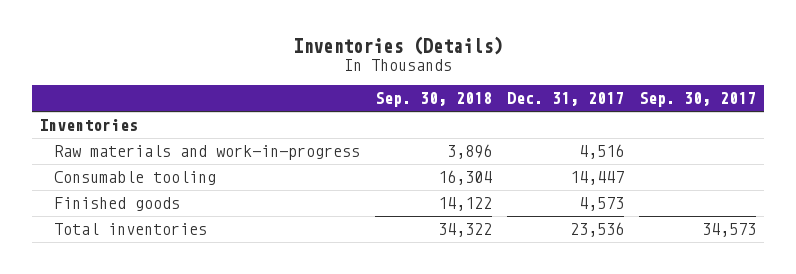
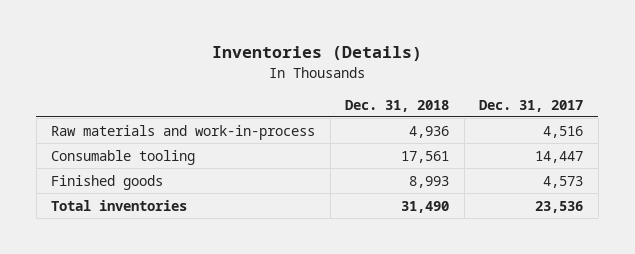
- | Sep. 30, 2018 | Dec. 31, 2017 | Sep. 30, 2017
+ | Dec. 31, 2018 | Dec. 31, 2017
- Inventories
- Raw materials and work-in-progress | 3,896 | 4,516 |
+ Raw materials and work-in-process | 4,936 | 4,516

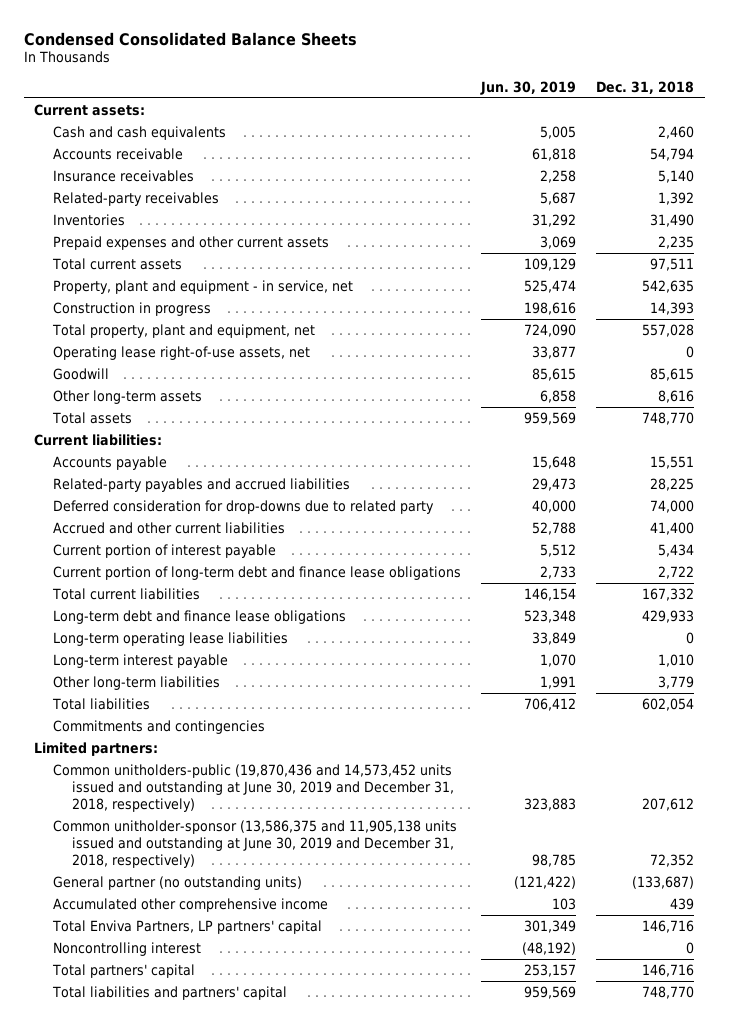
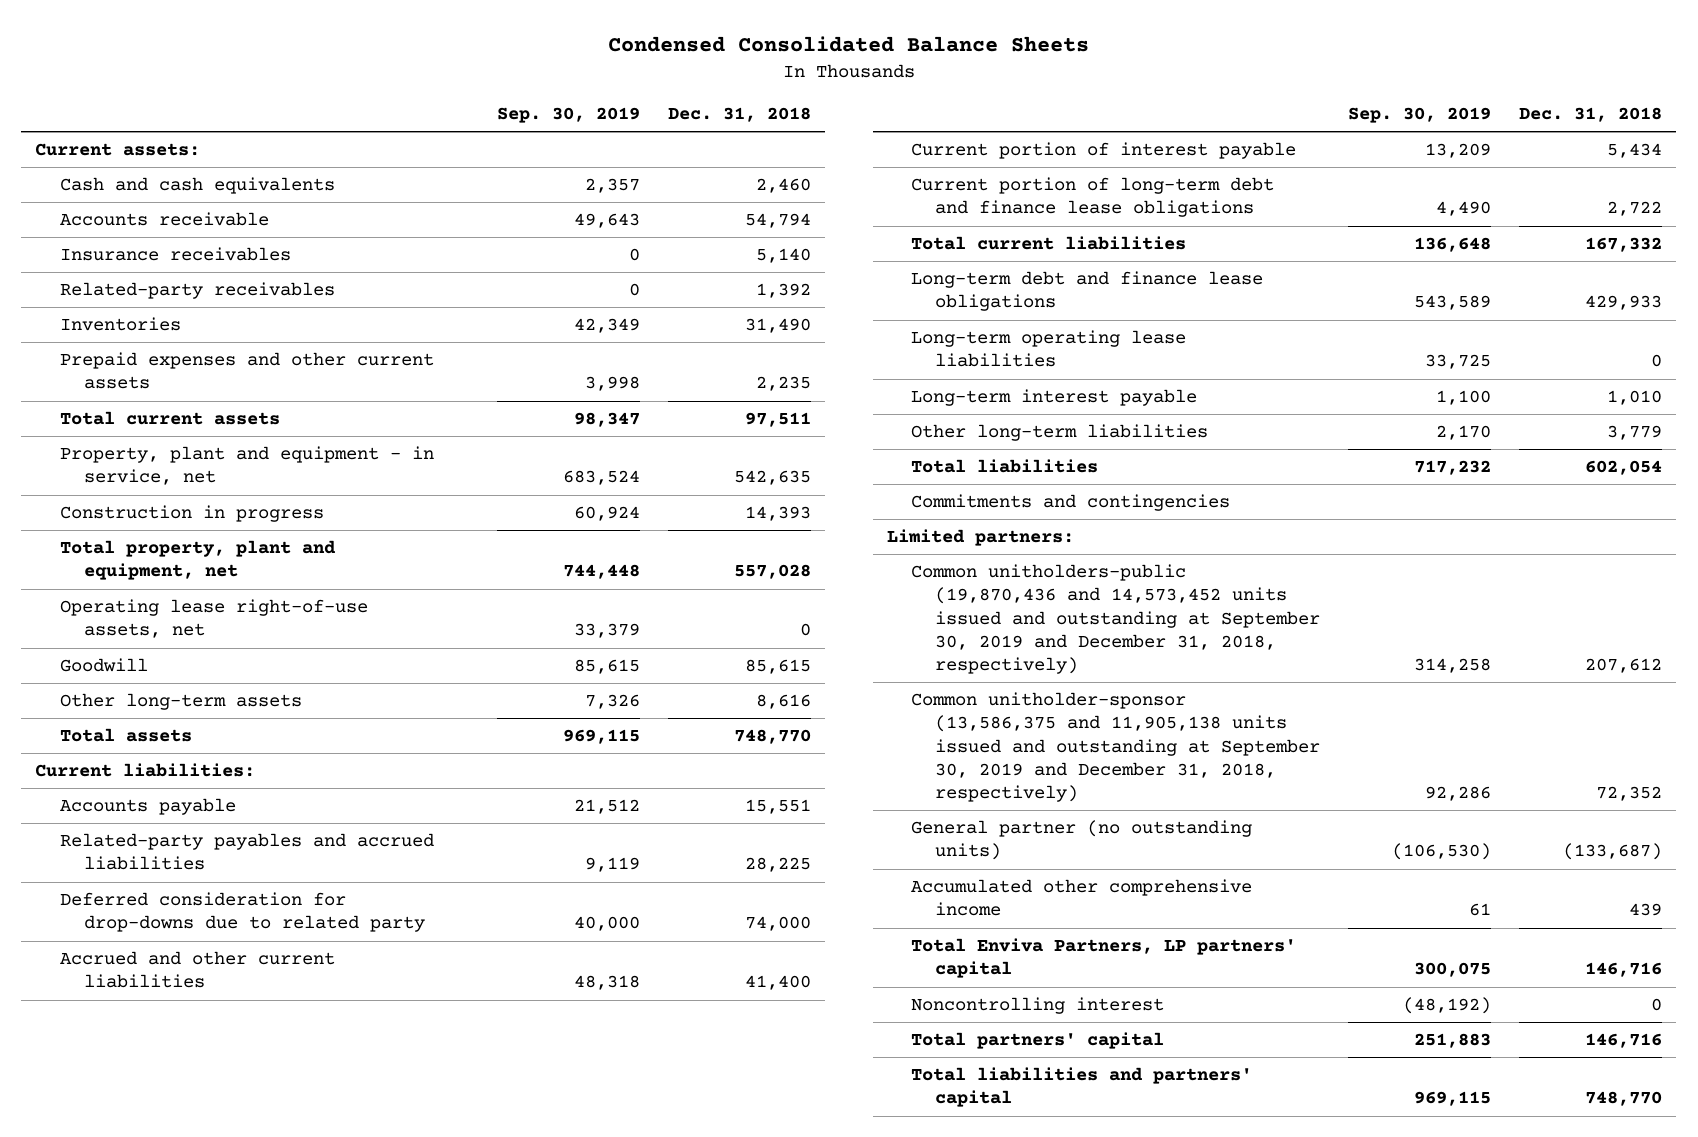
- | Jun. 30, 2019 | Dec. 31, 2018
+ | Sep. 30, 2019 | Dec. 31, 2018
- Common unitholders-public (19,870,436 and 14,573,452 units issued and outstanding at June 30, 2019 and December 31, 2018, respectively) | 323,883 | 207,612
- Common unitholder-sponsor (13,586,375 and 11,905,138 units issued and outstanding at June 30, 2019 and December 31, 2018, respectively) | 98,785 | 72,352
+ Common unitholders-public (19,870,436 and 14,573,452 units issued and outstanding at September 30, 2019 and December 31, 2018, respectively) | 314,258 | 207,612
+ Common unitholder-sponsor (13,586,375 and 11,905,138 units issued and outstanding at September 30, 2019 and December 31, 2018, respectively) | 92,286 | 72,352

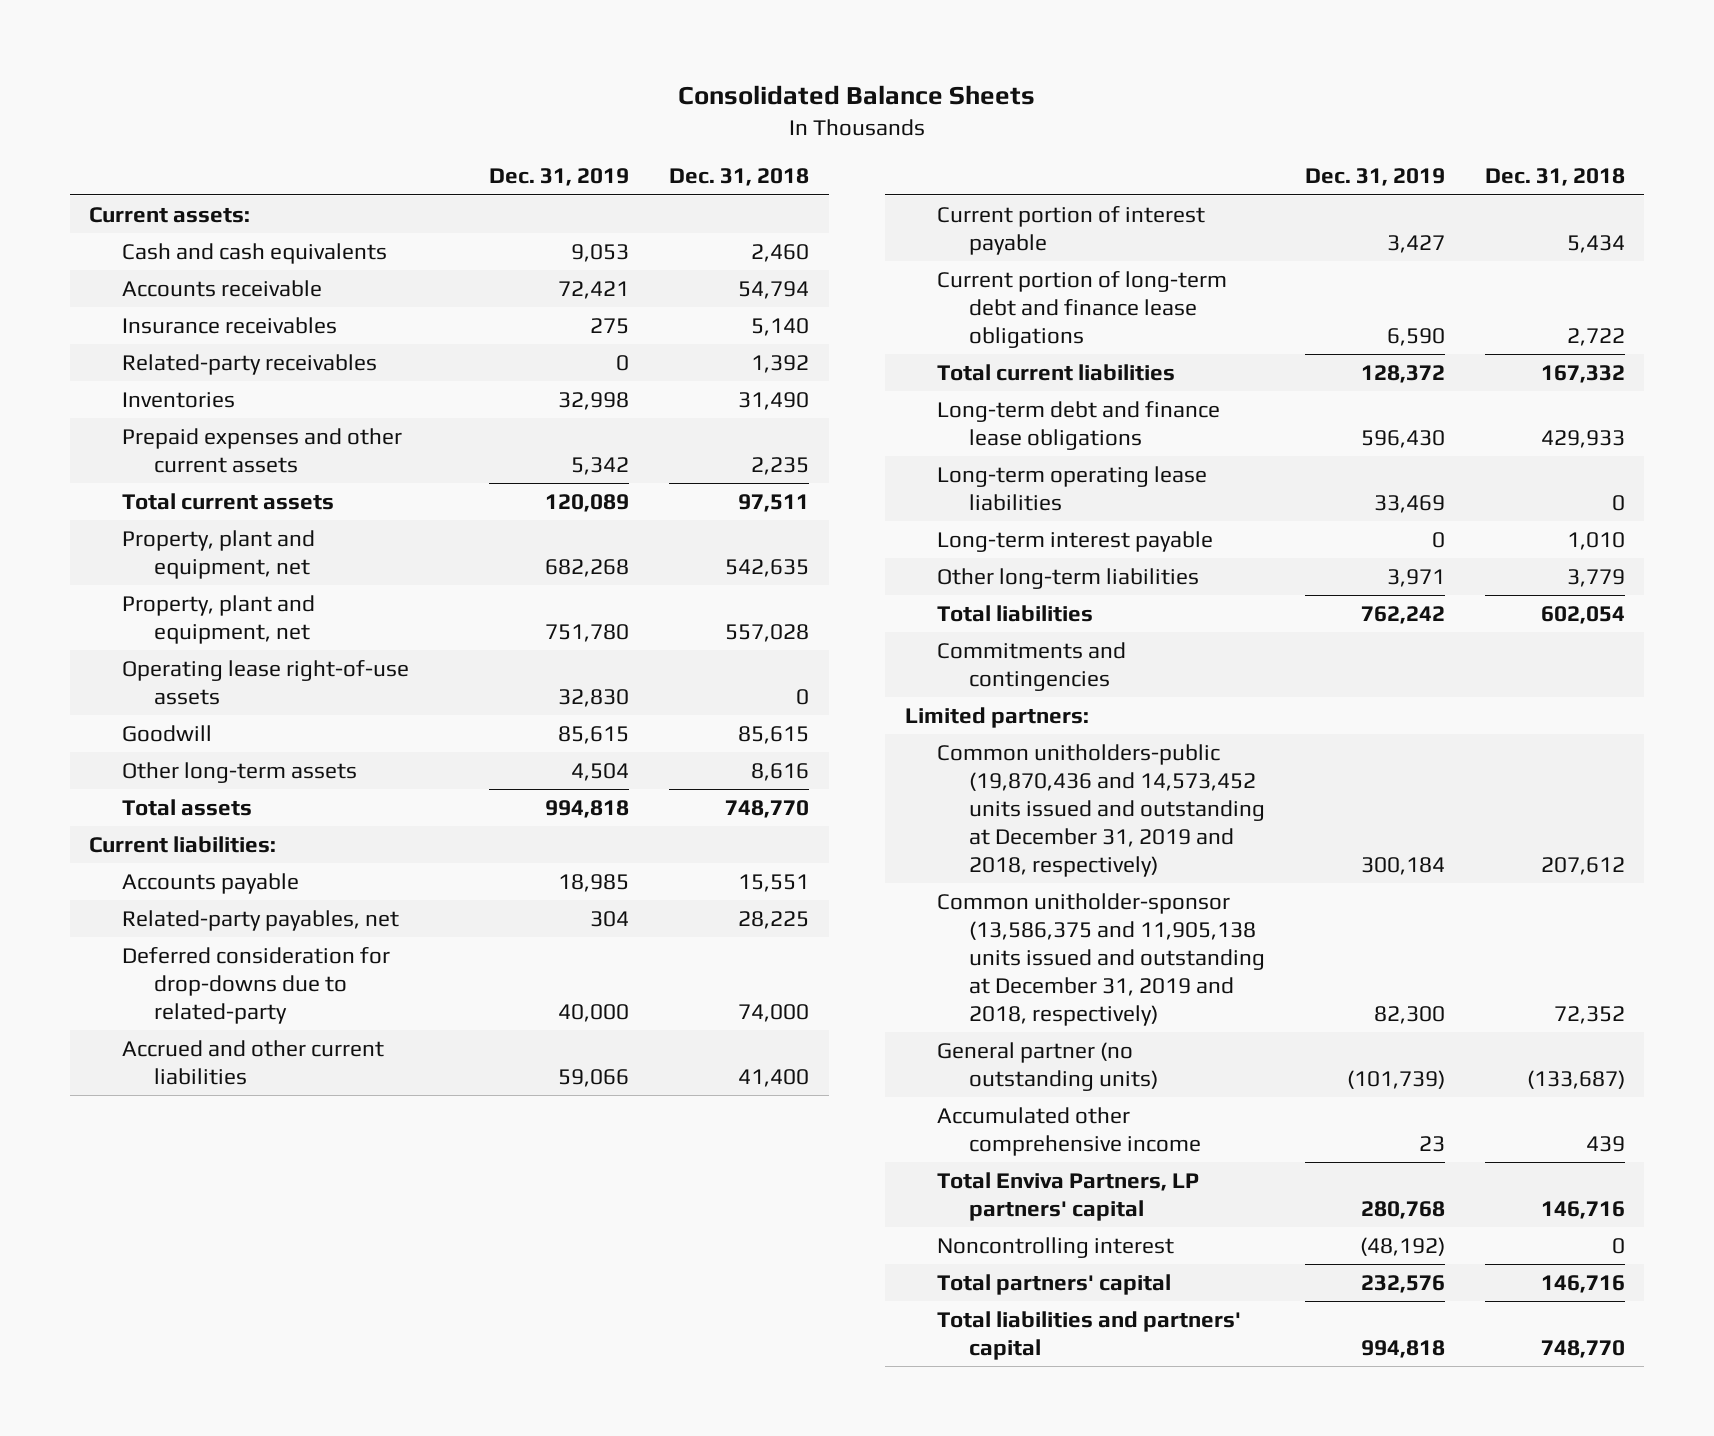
- Condensed Consolidated Balance Sheets
+ Consolidated Balance Sheets
- | Sep. 30, 2019 | Dec. 31, 2018
+ | Dec. 31, 2019 | Dec. 31, 2018
- Property, plant and equipment - in service, net | 683,524 | 542,635
- Construction in progress | 60,924 | 14,393
- Total property, plant and equipment, net | 744,448 | 557,028
- Operating lease right-of-use assets, net | 33,379 | 0
+ Property, plant and equipment, net | 682,268 | 542,635
+ Property, plant and equipment, net | 751,780 | 557,028
+ Operating lease right-of-use assets | 32,830 | 0
- Related-party payables and accrued liabilities | 9,119 | 28,225
- Deferred consideration for drop-downs due to related party | 40,000 | 74,000
+ Related-party payables, net | 304 | 28,225
+ Deferred consideration for drop-downs due to related-party | 40,000 | 74,000
- Common unitholders-public (19,870,436 and 14,573,452 units issued and outstanding at September 30, 2019 and December 31, 2018, respectively) | 314,258 | 207,612
- Common unitholder-sponsor (13,586,375 and 11,905,138 units issued and outstanding at September 30, 2019 and December 31, 2018, respectively) | 92,286 | 72,352
+ Common unitholders-public (19,870,436 and 14,573,452 units issued and outstanding at December 31, 2019 and 2018, respectively) | 300,184 | 207,612
+ Common unitholder-sponsor (13,586,375 and 11,905,138 units issued and outstanding at December 31, 2019 and 2018, respectively) | 82,300 | 72,352

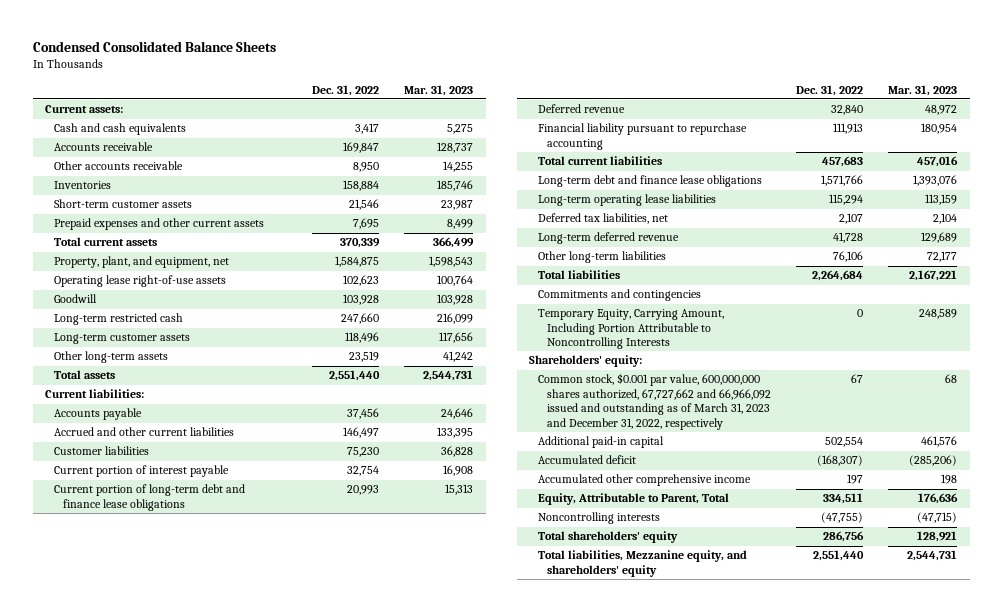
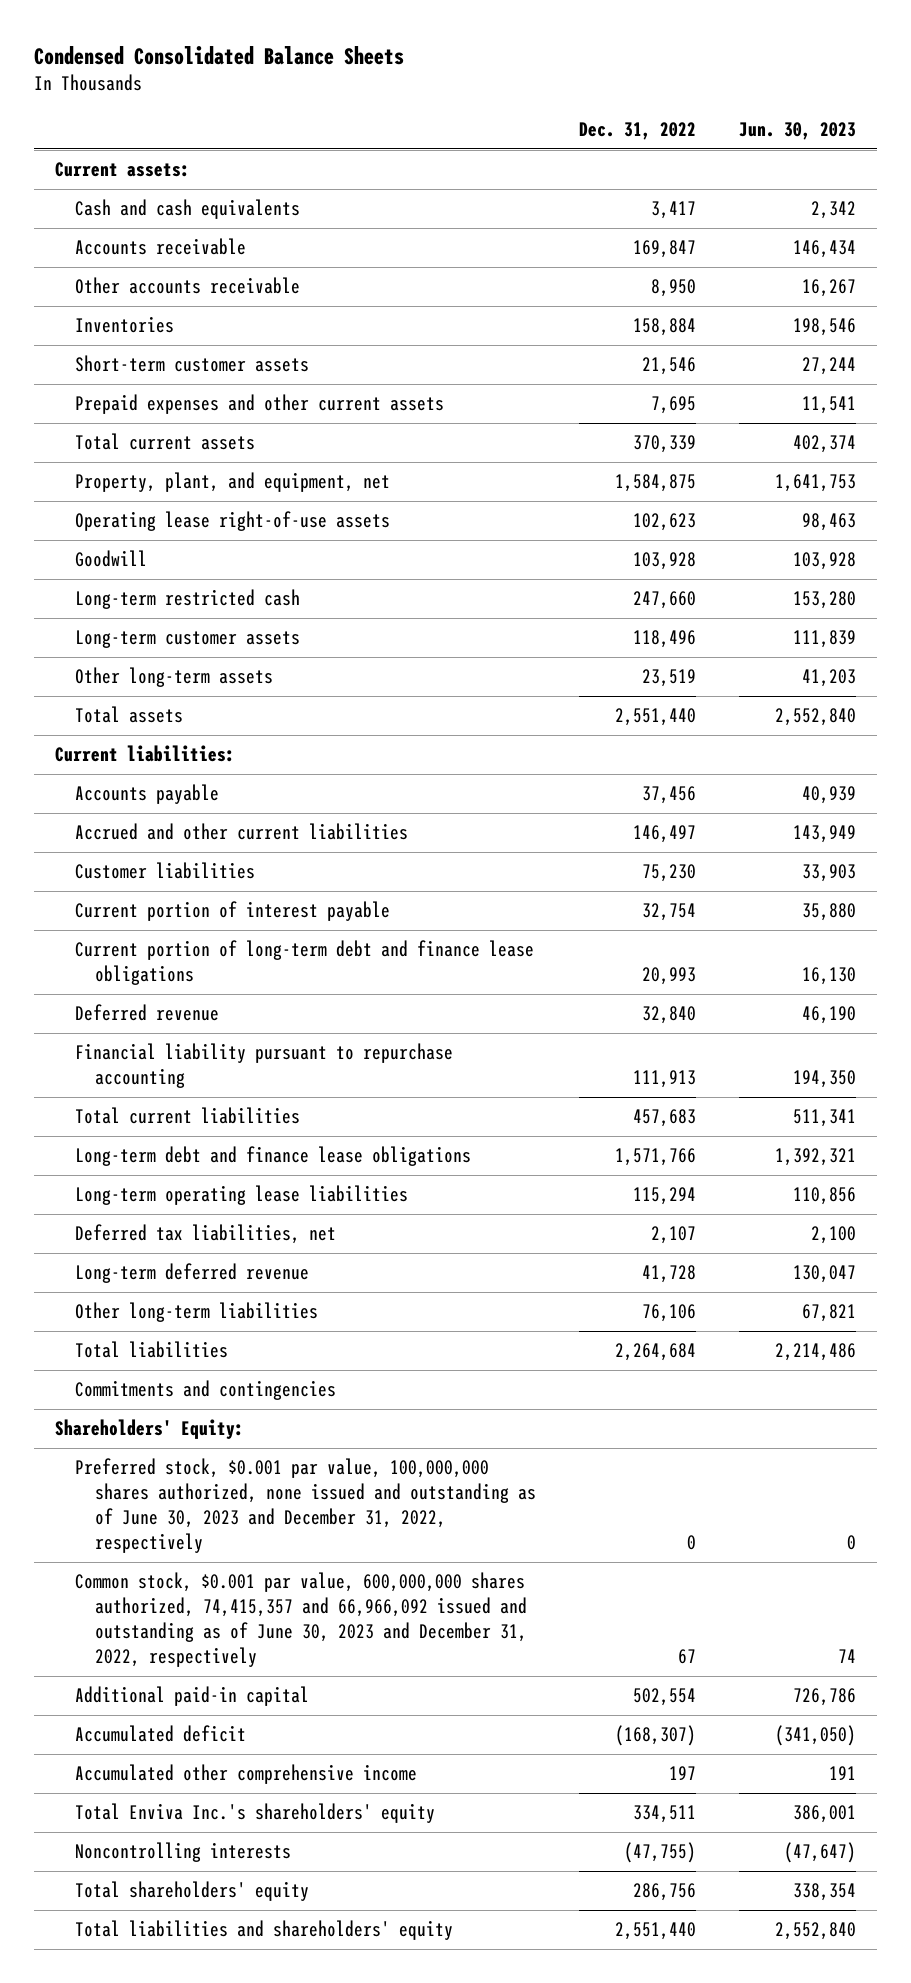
- | Dec. 31, 2022 | Mar. 31, 2023
+ | Dec. 31, 2022 | Jun. 30, 2023
- Temporary Equity, Carrying Amount, Including Portion Attributable to Noncontrolling Interests | 0 | 248,589
- Shareholders' equity:
- Common stock, $0.001 par value, 600,000,000 shares authorized, 67,727,662 and 66,966,092 issued and outstanding as of March 31, 2023 and December 31, 2022, respectively | 67 | 68
+ Shareholders' Equity:
+ Preferred stock, $0.001 par value, 100,000,000 shares authorized, none issued and outstanding as of June 30, 2023 and December 31, 2022, respectively | 0 | 0
+ Common stock, $0.001 par value, 600,000,000 shares authorized, 74,415,357 and 66,966,092 issued and outstanding as of June 30, 2023 and December 31, 2022, respectively | 67 | 74
- Equity, Attributable to Parent, Total | 334,511 | 176,636
+ Total Enviva Inc.'s shareholders' equity | 334,511 | 386,001
- Total liabilities, Mezzanine equity, and shareholders' equity | 2,551,440 | 2,544,731
+ Total liabilities and shareholders' equity | 2,551,440 | 2,552,840

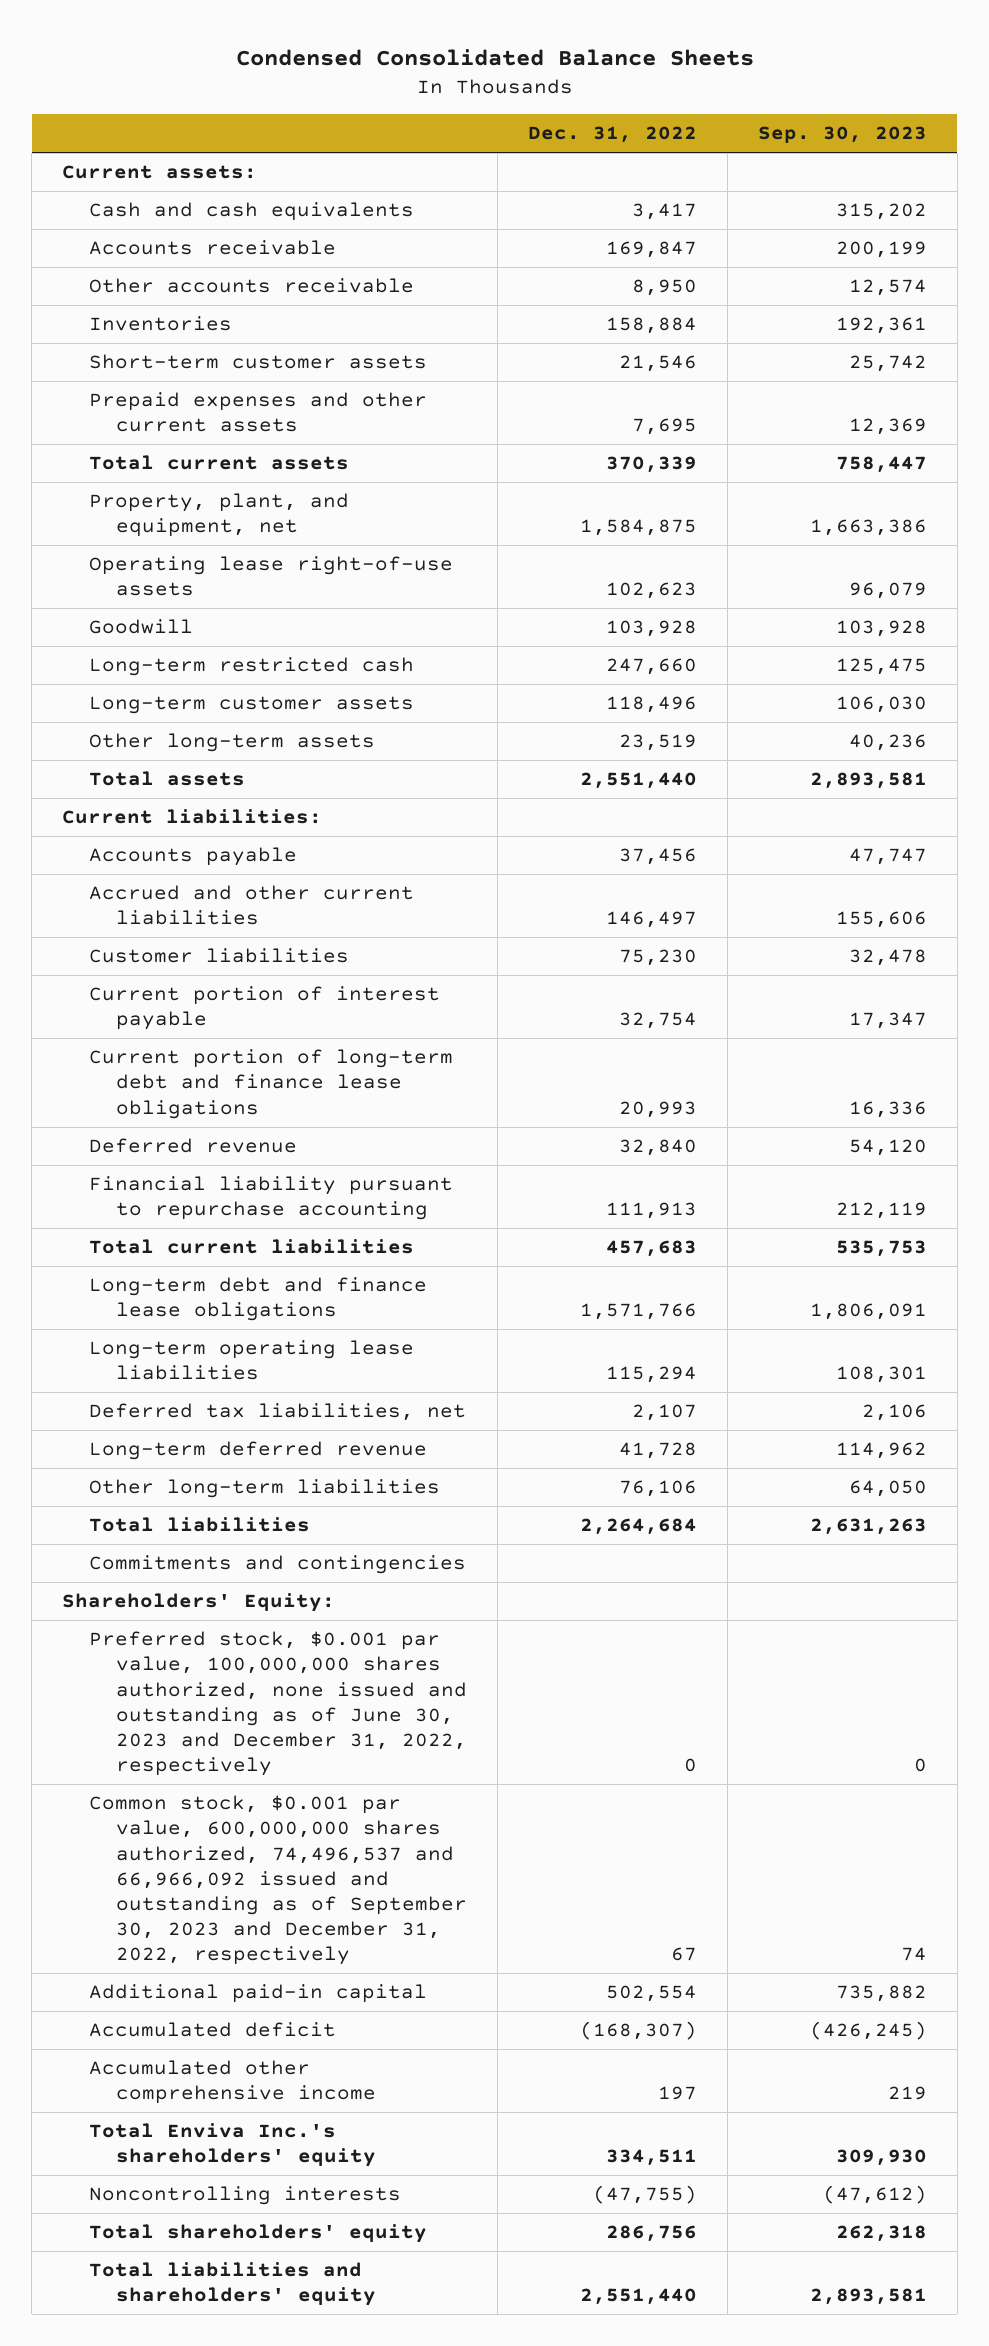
- | Dec. 31, 2022 | Jun. 30, 2023
+ | Dec. 31, 2022 | Sep. 30, 2023
- Common stock, $0.001 par value, 600,000,000 shares authorized, 74,415,357 and 66,966,092 issued and outstanding as of June 30, 2023 and December 31, 2022, respectively | 67 | 74
+ Common stock, $0.001 par value, 600,000,000 shares authorized, 74,496,537 and 66,966,092 issued and outstanding as of September 30, 2023 and December 31, 2022, respectively | 67 | 74

